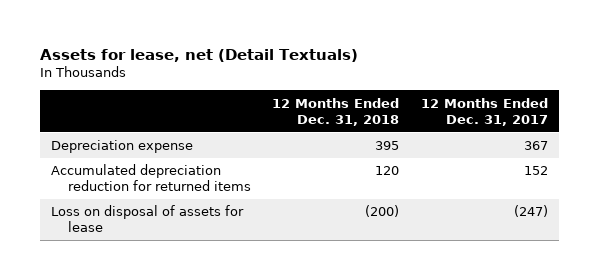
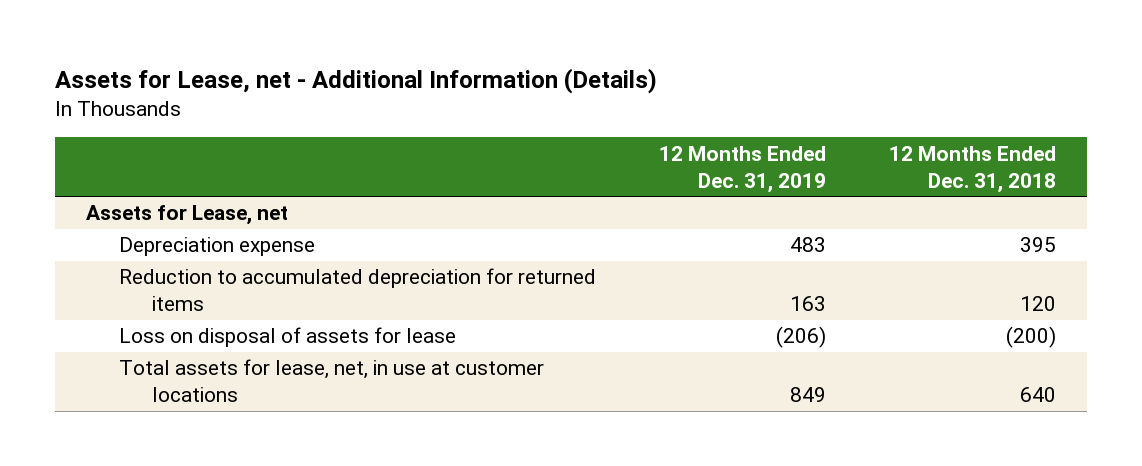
- Assets for lease, net (Detail Textuals)
+ Assets for Lease, net - Additional Information (Details)
- | 12 Months Ended Dec. 31, 2018 | 12 Months Ended Dec. 31, 2017
+ | 12 Months Ended Dec. 31, 2019 | 12 Months Ended Dec. 31, 2018
+ Assets for Lease, net
- Accumulated depreciation reduction for returned items | 120 | 152
+ Reduction to accumulated depreciation for returned items | 163 | 120
+ Total assets for lease, net, in use at customer locations | 849 | 640

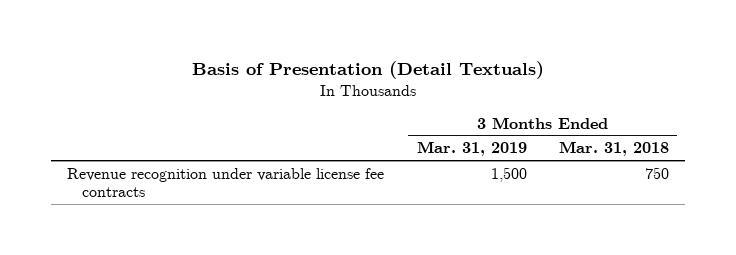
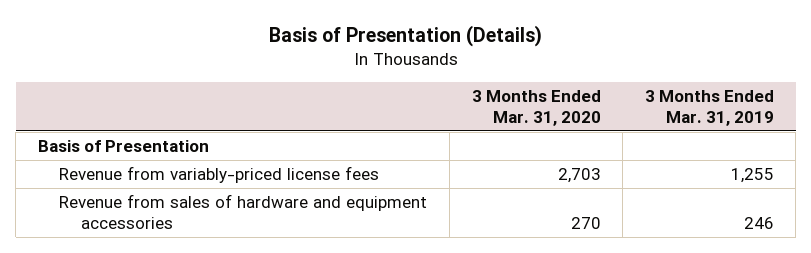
- Basis of Presentation (Detail Textuals)
+ Basis of Presentation (Details)
- | 3 Months Ended Mar. 31, 2019 | 3 Months Ended Mar. 31, 2018
+ | 3 Months Ended Mar. 31, 2020 | 3 Months Ended Mar. 31, 2019
- Revenue recognition under variable license fee contracts | 1,500 | 750
+ Basis of Presentation
+ Revenue from variably-priced license fees | 2,703 | 1,255
+ Revenue from sales of hardware and equipment accessories | 270 | 246

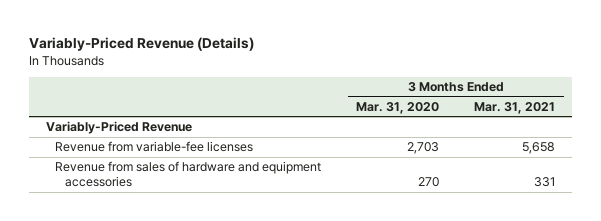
- Basis of Presentation (Details)
+ Variably-Priced Revenue (Details)
- | 3 Months Ended Mar. 31, 2020 | 3 Months Ended Mar. 31, 2019
+ | 3 Months Ended Mar. 31, 2020 | 3 Months Ended Mar. 31, 2021
- Basis of Presentation
- Revenue from variably-priced license fees | 2,703 | 1,255
+ Variably-Priced Revenue
+ Revenue from variable-fee licenses | 2,703 | 5,658

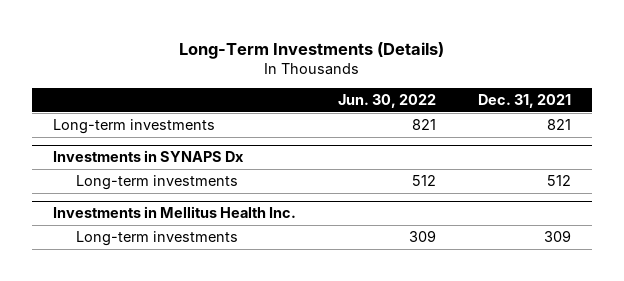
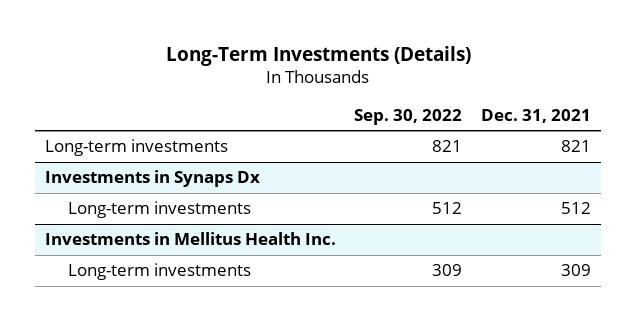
- | Jun. 30, 2022 | Dec. 31, 2021
+ | Sep. 30, 2022 | Dec. 31, 2021
- Investments in SYNAPS Dx
+ Investments in Synaps Dx

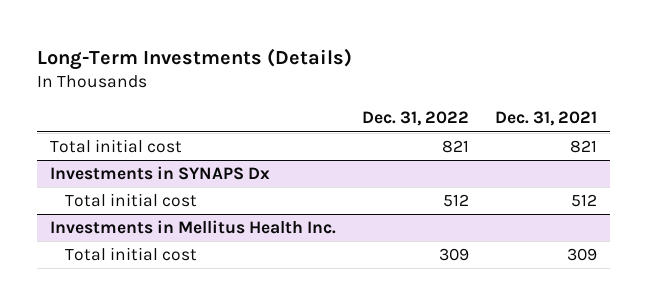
- | Sep. 30, 2022 | Dec. 31, 2021
+ | Dec. 31, 2022 | Dec. 31, 2021
- Long-term investments | 821 | 821
- Investments in Synaps Dx
- Long-term investments | 512 | 512
+ Total initial cost | 821 | 821
+ Investments in SYNAPS Dx
+ Total initial cost | 512 | 512
@ Investments in Mellitus Health Inc.
- Long-term investments | 309 | 309
+ Total initial cost | 309 | 309

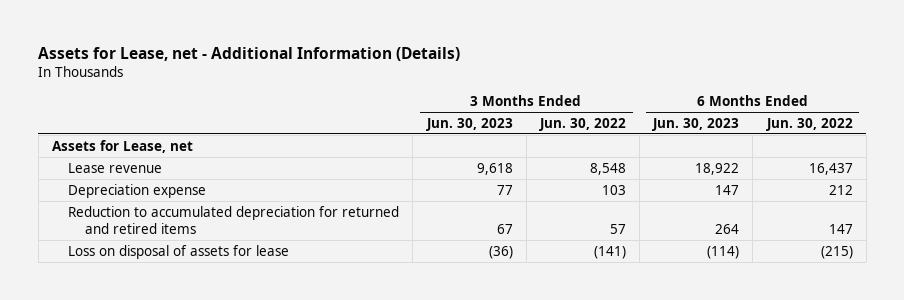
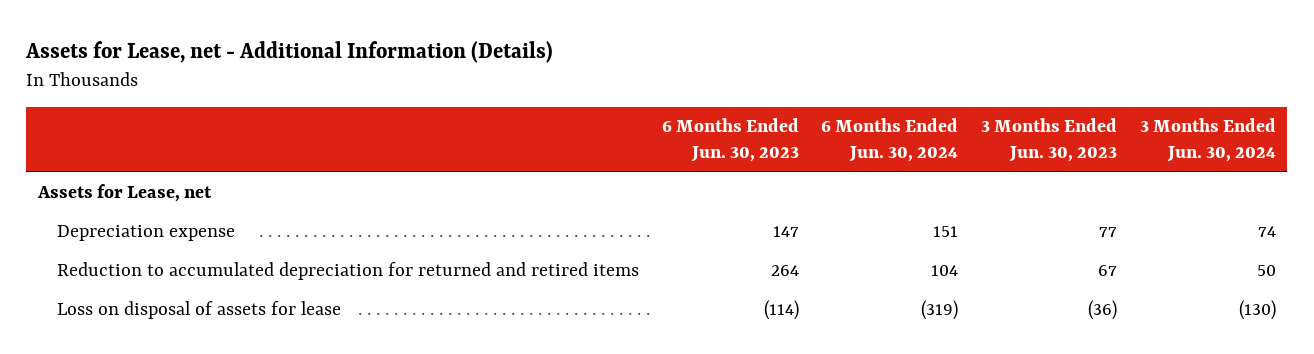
- | 3 Months Ended Jun. 30, 2023 | 3 Months Ended Jun. 30, 2022 | 6 Months Ended Jun. 30, 2023 | 6 Months Ended Jun. 30, 2022
+ | 6 Months Ended Jun. 30, 2023 | 6 Months Ended Jun. 30, 2024 | 3 Months Ended Jun. 30, 2023 | 3 Months Ended Jun. 30, 2024
- Lease revenue | 9,618 | 8,548 | 18,922 | 16,437

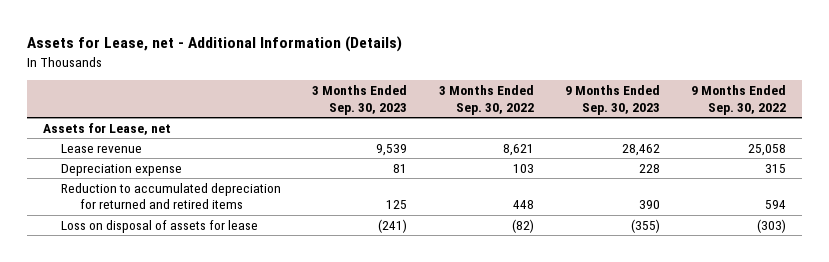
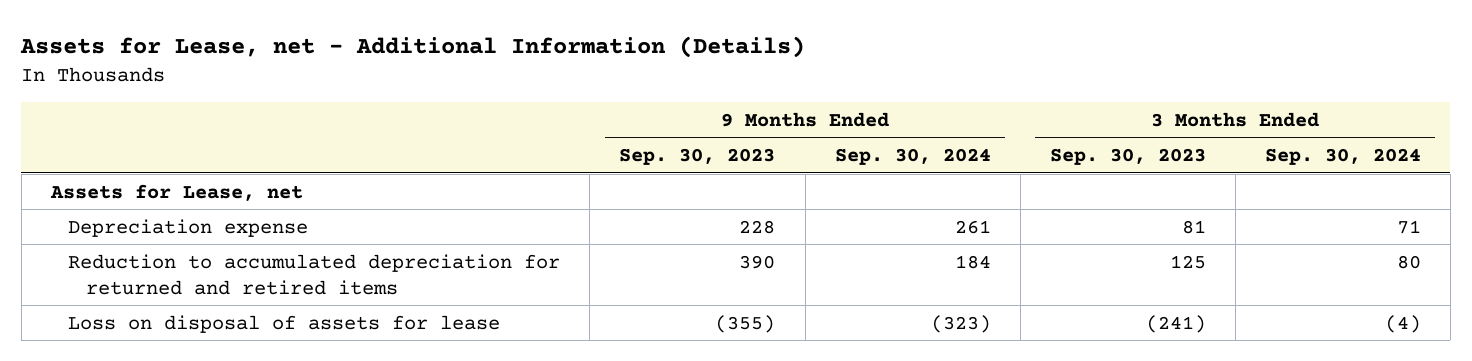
- | 3 Months Ended Sep. 30, 2023 | 3 Months Ended Sep. 30, 2022 | 9 Months Ended Sep. 30, 2023 | 9 Months Ended Sep. 30, 2022
+ | 9 Months Ended Sep. 30, 2023 | 9 Months Ended Sep. 30, 2024 | 3 Months Ended Sep. 30, 2023 | 3 Months Ended Sep. 30, 2024
- Lease revenue | 9,539 | 8,621 | 28,462 | 25,058

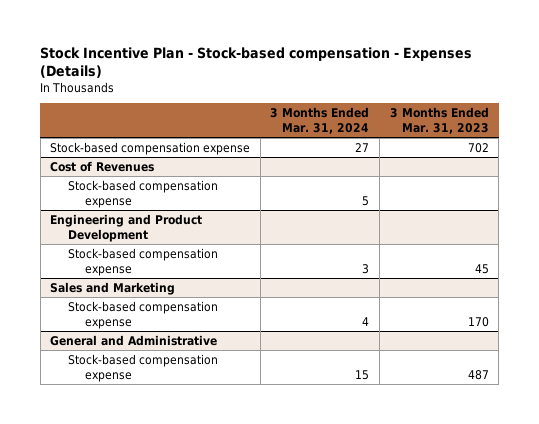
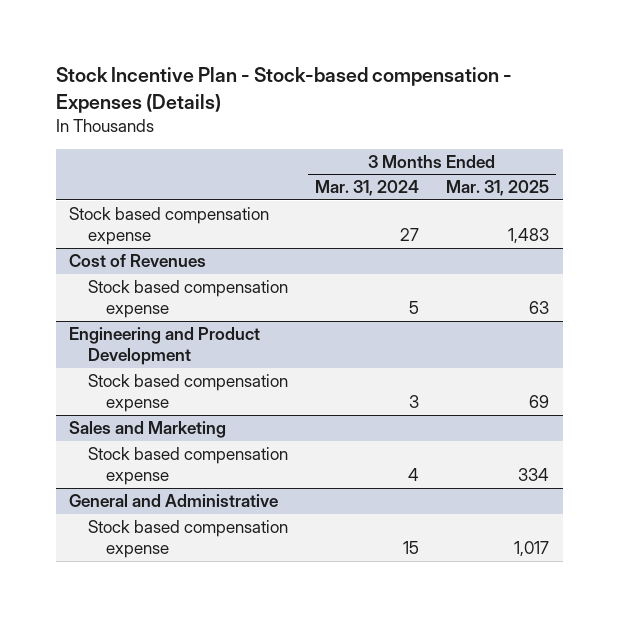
- | 3 Months Ended Mar. 31, 2024 | 3 Months Ended Mar. 31, 2023
+ | 3 Months Ended Mar. 31, 2024 | 3 Months Ended Mar. 31, 2025
- Stock-based compensation expense | 27 | 702
+ Stock based compensation expense | 27 | 1,483
@ Cost of Revenues
- Stock-based compensation expense | 5 |
+ Stock based compensation expense | 5 | 63
@ Engineering and Product Development
- Stock-based compensation expense | 3 | 45
+ Stock based compensation expense | 3 | 69
@ Sales and Marketing
- Stock-based compensation expense | 4 | 170
+ Stock based compensation expense | 4 | 334
@ General and Administrative
- Stock-based compensation expense | 15 | 487
+ Stock based compensation expense | 15 | 1,017

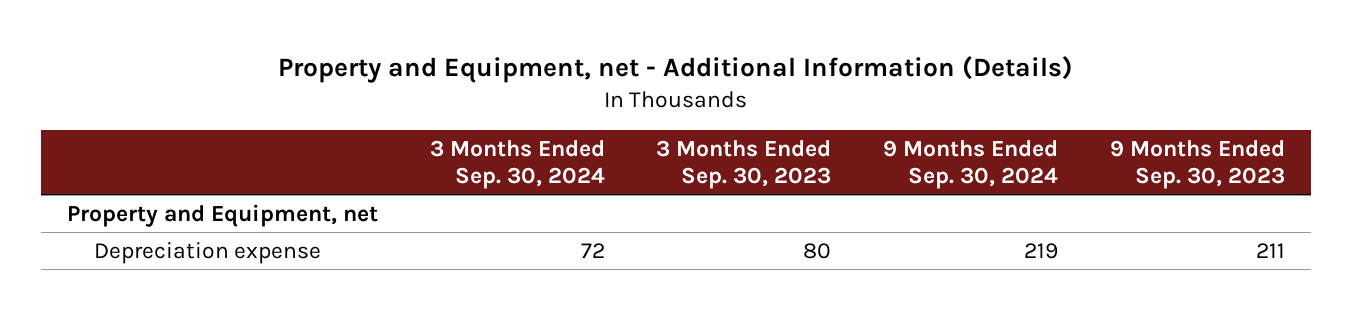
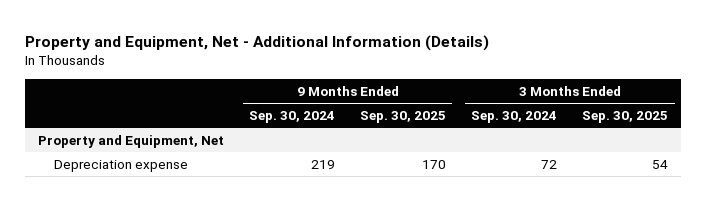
- Property and Equipment, net - Additional Information (Details)
+ Property and Equipment, Net - Additional Information (Details)
- | 3 Months Ended Sep. 30, 2024 | 3 Months Ended Sep. 30, 2023 | 9 Months Ended Sep. 30, 2024 | 9 Months Ended Sep. 30, 2023
+ | 9 Months Ended Sep. 30, 2024 | 9 Months Ended Sep. 30, 2025 | 3 Months Ended Sep. 30, 2024 | 3 Months Ended Sep. 30, 2025
- Property and Equipment, net
+ Property and Equipment, Net

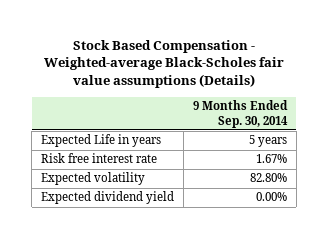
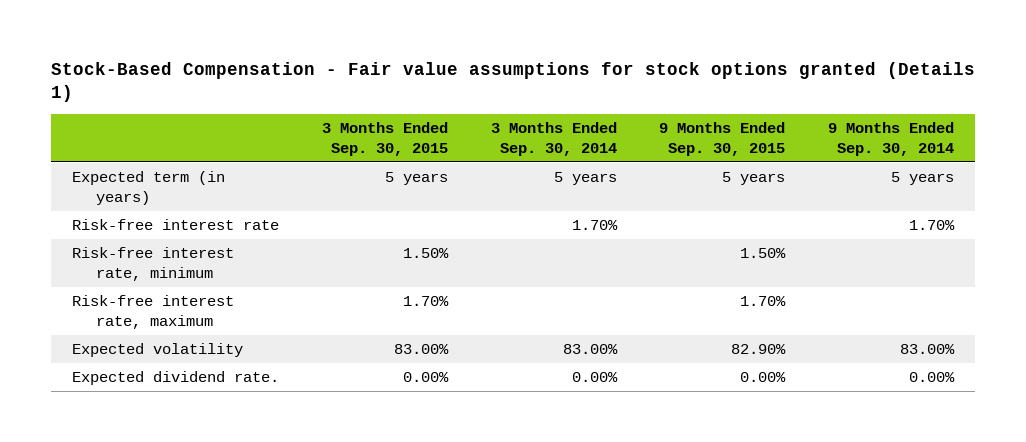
- Stock Based Compensation - Weighted-average Black-Scholes fair value assumptions (Details)
+ Stock-Based Compensation - Fair value assumptions for stock options granted (Details 1)
- | 9 Months Ended Sep. 30, 2014
+ | 3 Months Ended Sep. 30, 2015 | 3 Months Ended Sep. 30, 2014 | 9 Months Ended Sep. 30, 2015 | 9 Months Ended Sep. 30, 2014
- Expected Life in years | 5 years
- Risk free interest rate | 1.67%
- Expected volatility | 82.80%
- Expected dividend yield | 0.00%
+ Expected term (in years) | 5 years | 5 years | 5 years | 5 years
+ Risk-free interest rate | | 1.70% | | 1.70%
+ Risk-free interest rate, minimum | 1.50% | | 1.50% |
+ Risk-free interest rate, maximum | 1.70% | | 1.70% |
+ Expected volatility | 83.00% | 83.00% | 82.90% | 83.00%
+ Expected dividend rate. | 0.00% | 0.00% | 0.00% | 0.00%

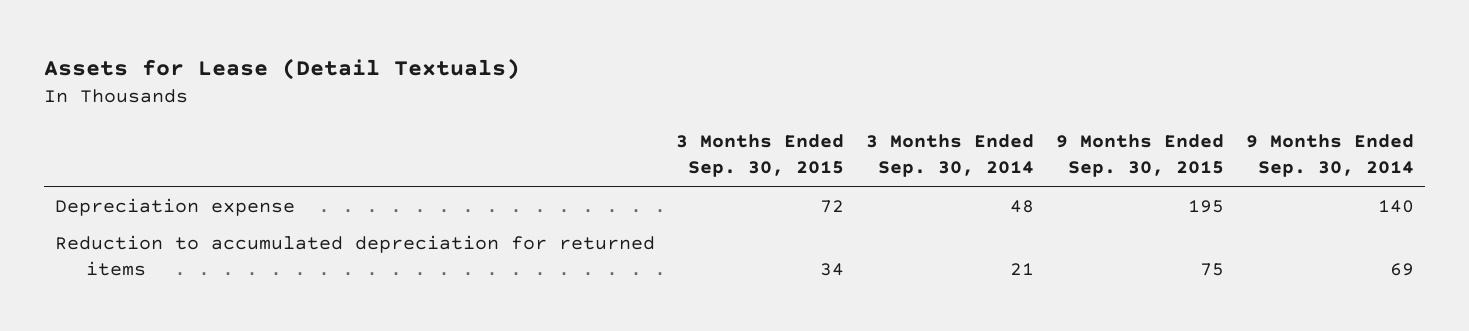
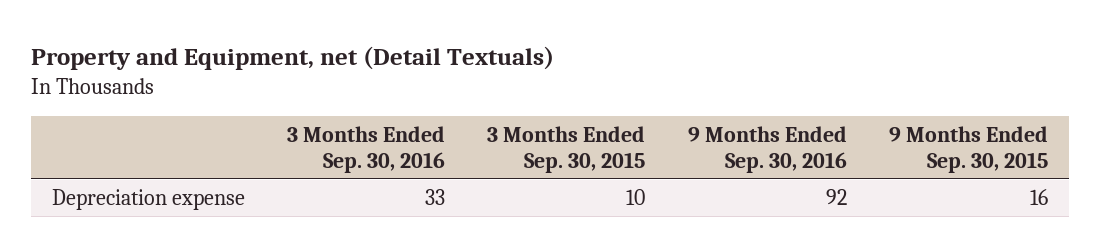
- Assets for Lease (Detail Textuals)
+ Property and Equipment, net (Detail Textuals)
- | 3 Months Ended Sep. 30, 2015 | 3 Months Ended Sep. 30, 2014 | 9 Months Ended Sep. 30, 2015 | 9 Months Ended Sep. 30, 2014
+ | 3 Months Ended Sep. 30, 2016 | 3 Months Ended Sep. 30, 2015 | 9 Months Ended Sep. 30, 2016 | 9 Months Ended Sep. 30, 2015
- Depreciation expense | 72 | 48 | 195 | 140
- Reduction to accumulated depreciation for returned items | 34 | 21 | 75 | 69
+ Depreciation expense | 33 | 10 | 92 | 16

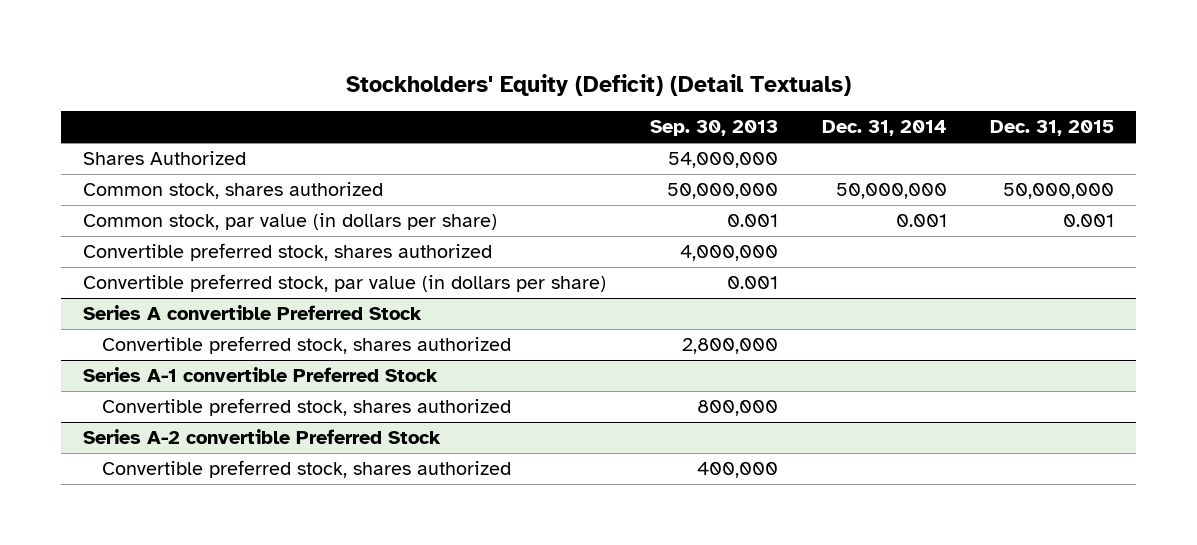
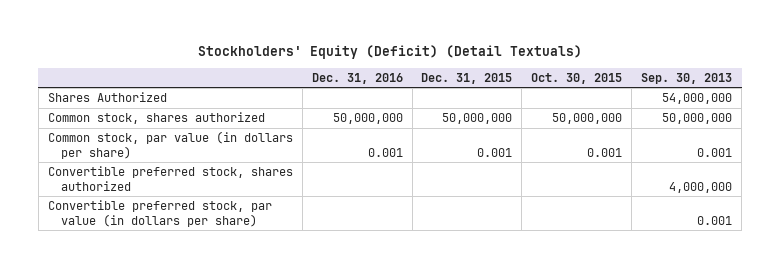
- | Sep. 30, 2013 | Dec. 31, 2014 | Dec. 31, 2015
+ | Dec. 31, 2016 | Dec. 31, 2015 | Oct. 30, 2015 | Sep. 30, 2013
- Series A convertible Preferred Stock
- Convertible preferred stock, shares authorized | 2,800,000 | |
- Series A-1 convertible Preferred Stock
- Convertible preferred stock, shares authorized | 800,000 | |
- Series A-2 convertible Preferred Stock
- Convertible preferred stock, shares authorized | 400,000 | |

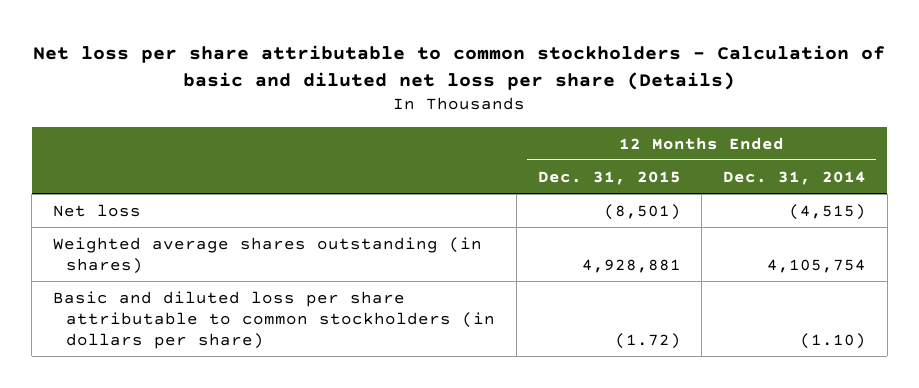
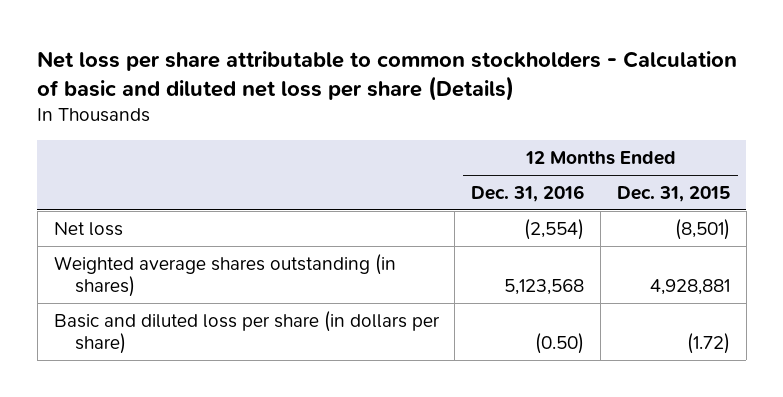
- | 12 Months Ended Dec. 31, 2015 | 12 Months Ended Dec. 31, 2014
+ | 12 Months Ended Dec. 31, 2016 | 12 Months Ended Dec. 31, 2015
- Basic and diluted loss per share attributable to common stockholders (in dollars per share) | (1.72) | (1.10)
+ Basic and diluted loss per share (in dollars per share) | (0.50) | (1.72)

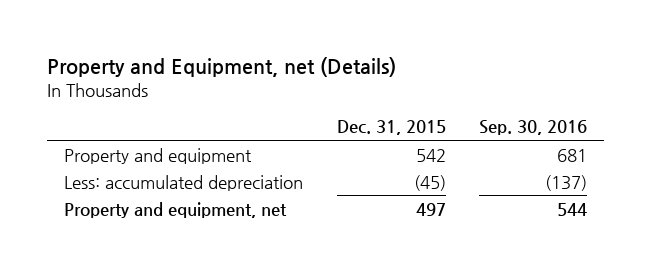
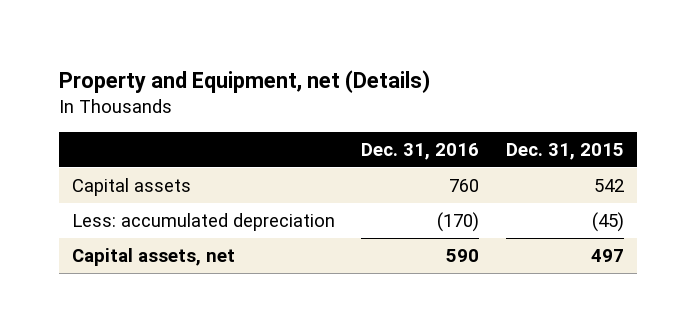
- | Dec. 31, 2015 | Sep. 30, 2016
+ | Dec. 31, 2016 | Dec. 31, 2015
- Property and equipment | 542 | 681
+ Capital assets | 760 | 542
- Property and equipment, net | 497 | 544
+ Capital assets, net | 590 | 497

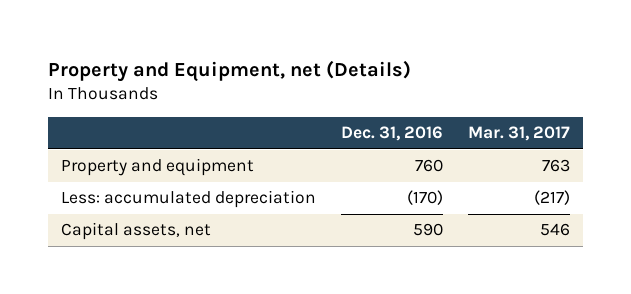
- | Dec. 31, 2016 | Dec. 31, 2015
+ | Dec. 31, 2016 | Mar. 31, 2017
- Capital assets | 760 | 542
+ Property and equipment | 760 | 763

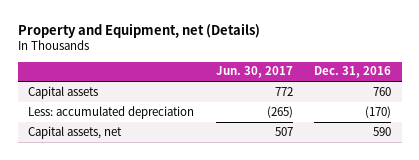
- | Dec. 31, 2016 | Mar. 31, 2017
+ | Jun. 30, 2017 | Dec. 31, 2016
- Property and equipment | 760 | 763
+ Capital assets | 772 | 760

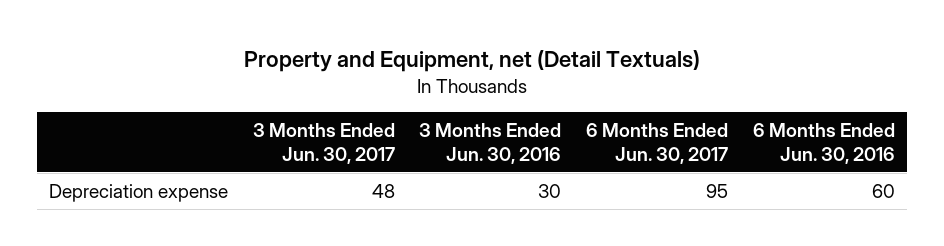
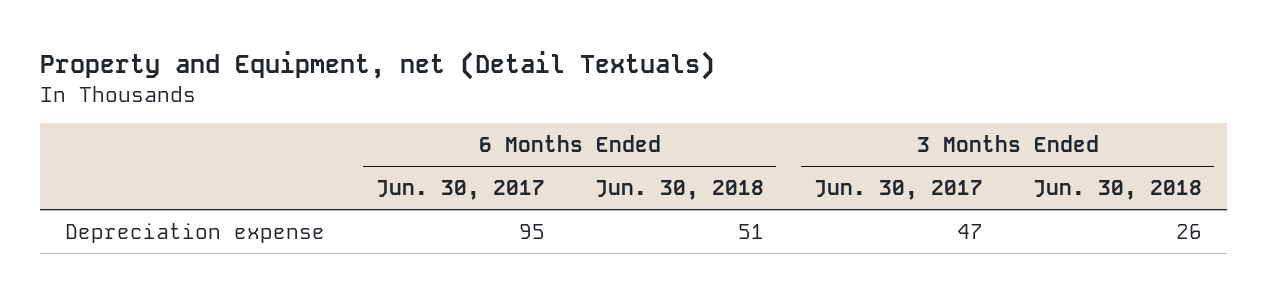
- | 3 Months Ended Jun. 30, 2017 | 3 Months Ended Jun. 30, 2016 | 6 Months Ended Jun. 30, 2017 | 6 Months Ended Jun. 30, 2016
+ | 6 Months Ended Jun. 30, 2017 | 6 Months Ended Jun. 30, 2018 | 3 Months Ended Jun. 30, 2017 | 3 Months Ended Jun. 30, 2018
- Depreciation expense | 48 | 30 | 95 | 60
+ Depreciation expense | 95 | 51 | 47 | 26

